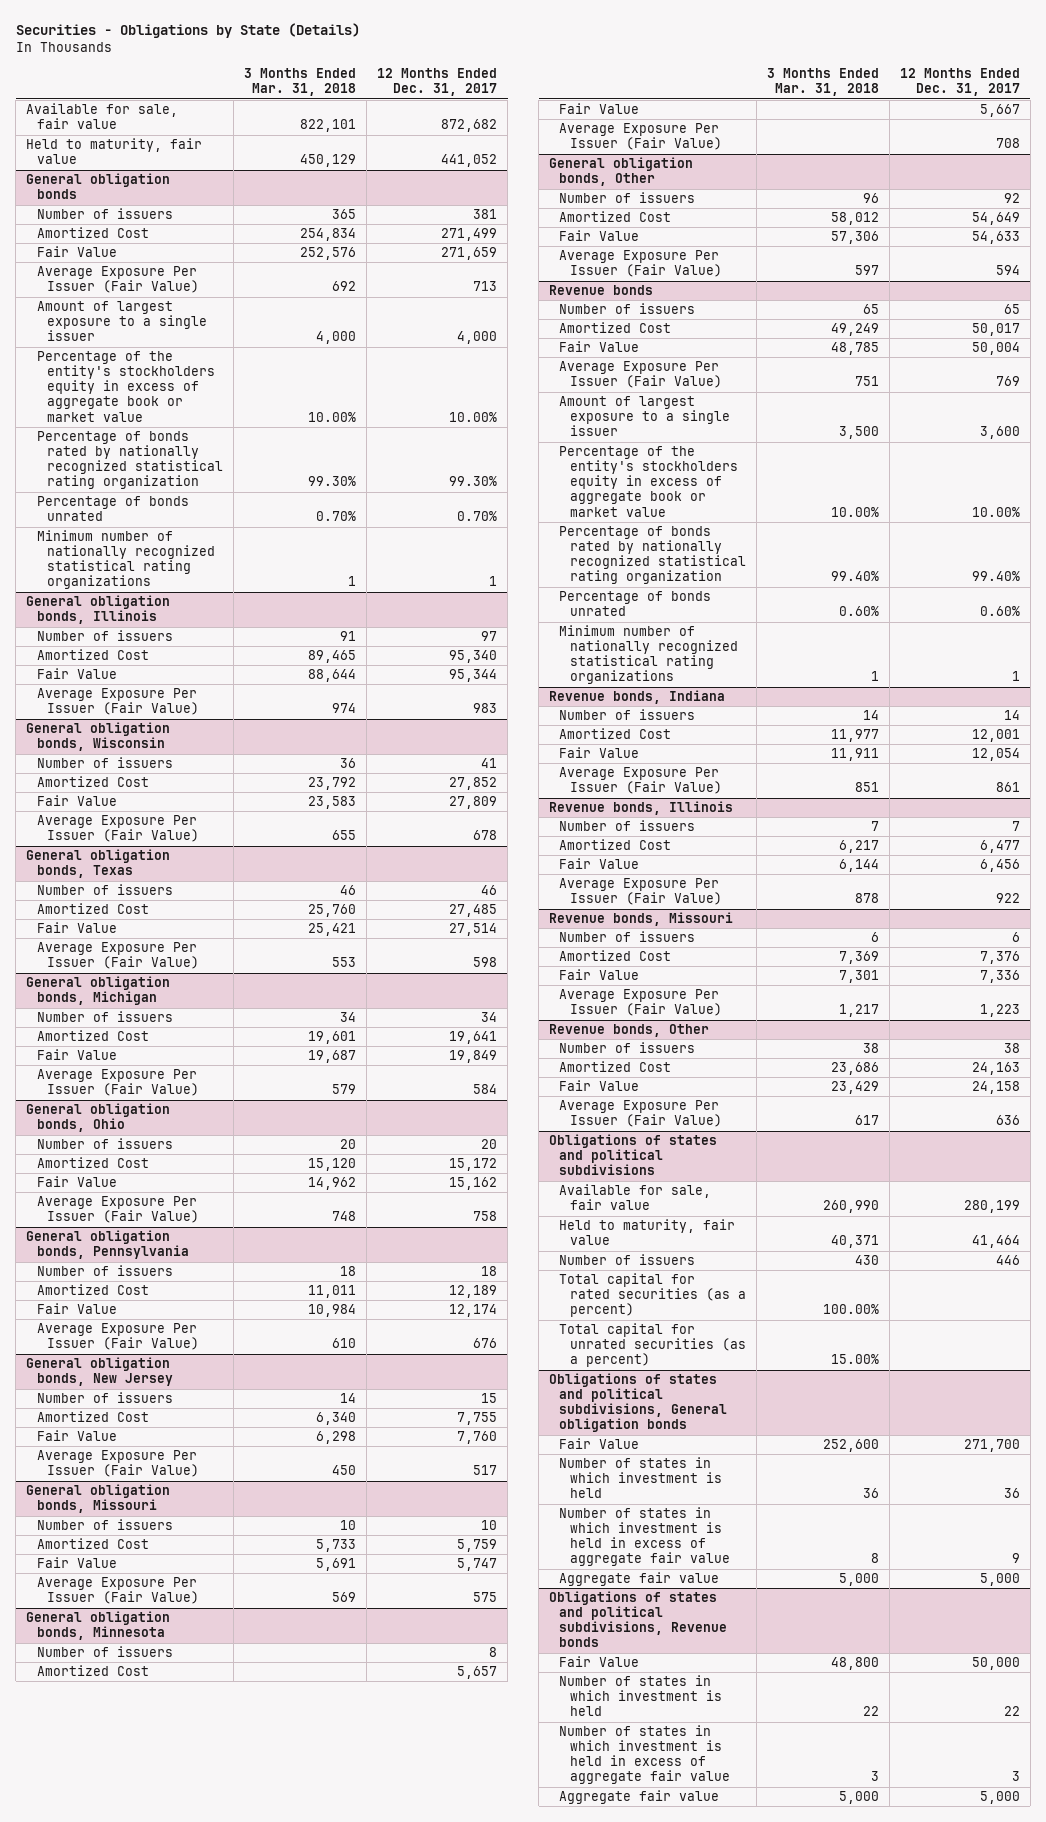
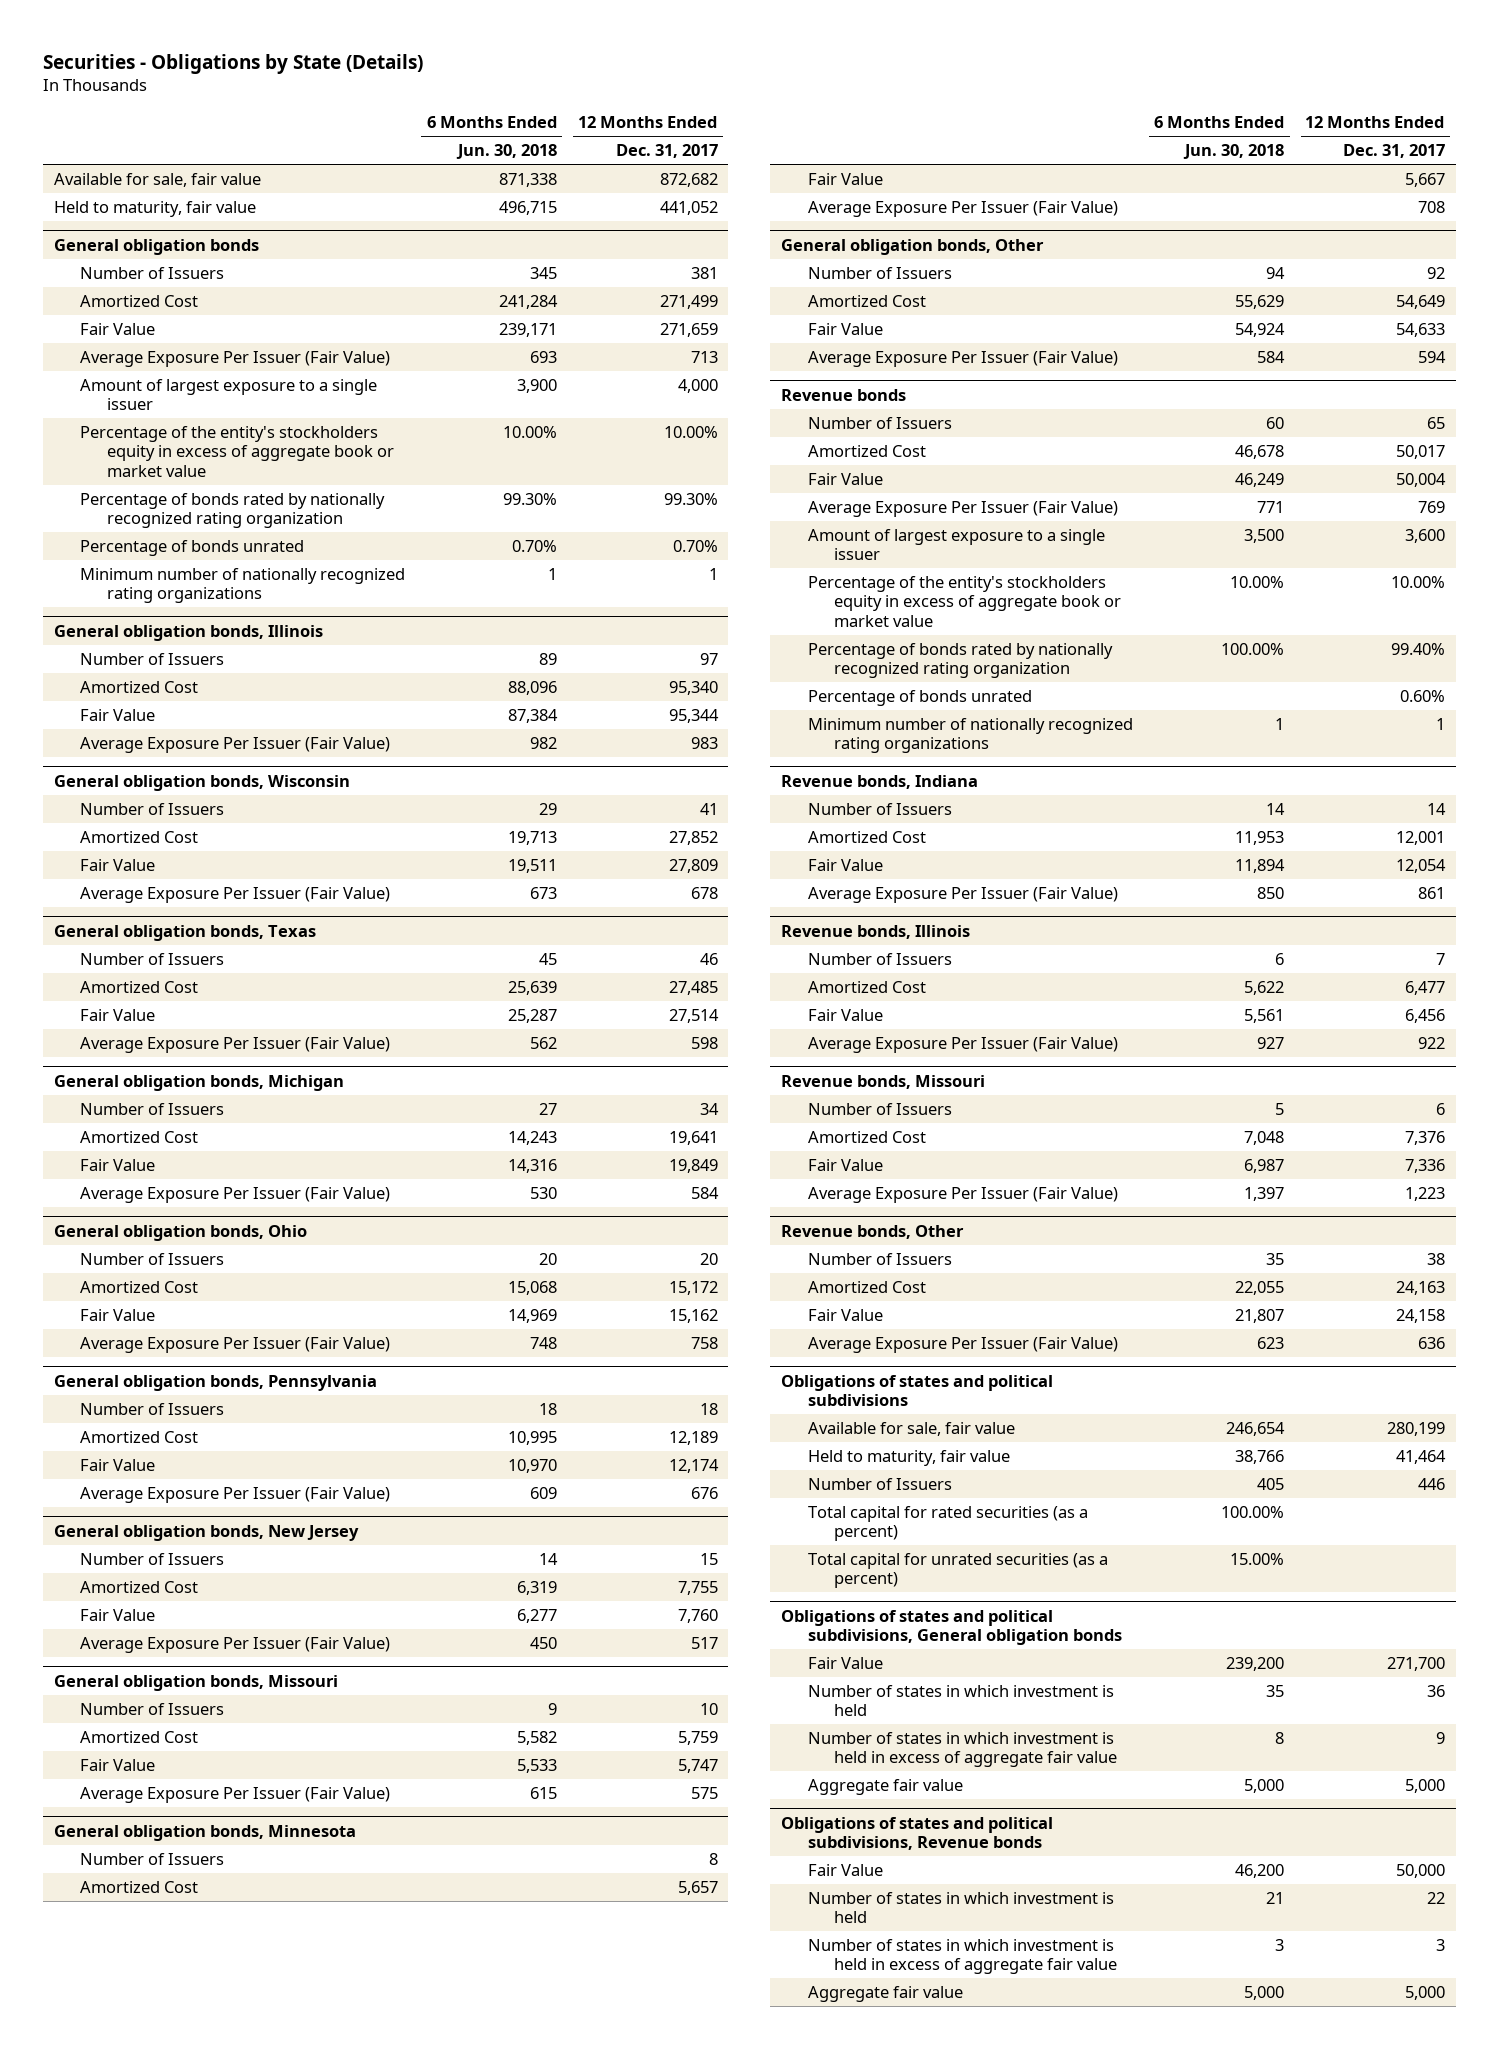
- | 3 Months Ended Mar. 31, 2018 | 12 Months Ended Dec. 31, 2017
+ | 6 Months Ended Jun. 30, 2018 | 12 Months Ended Dec. 31, 2017
@ General obligation bonds
- Number of issuers | 365 | 381
+ Number of Issuers | 345 | 381
- Percentage of bonds rated by nationally recognized statistical rating organization | 99.30% | 99.30%
+ Percentage of bonds rated by nationally recognized rating organization | 99.30% | 99.30%
- Minimum number of nationally recognized statistical rating organizations | 1 | 1
+ Minimum number of nationally recognized rating organizations | 1 | 1
@ General obligation bonds, Illinois
- Number of issuers | 91 | 97
+ Number of Issuers | 89 | 97
@ General obligation bonds, Wisconsin
- Number of issuers | 36 | 41
+ Number of Issuers | 29 | 41
@ General obligation bonds, Texas
- Number of issuers | 46 | 46
+ Number of Issuers | 45 | 46
@ General obligation bonds, Michigan
- Number of issuers | 34 | 34
+ Number of Issuers | 27 | 34
@ General obligation bonds, Ohio
- Number of issuers | 20 | 20
+ Number of Issuers | 20 | 20
@ General obligation bonds, Pennsylvania
- Number of issuers | 18 | 18
+ Number of Issuers | 18 | 18
@ General obligation bonds, New Jersey
- Number of issuers | 14 | 15
+ Number of Issuers | 14 | 15
@ General obligation bonds, Missouri
- Number of issuers | 10 | 10
+ Number of Issuers | 9 | 10
@ General obligation bonds, Minnesota
- Number of issuers | | 8
+ Number of Issuers | | 8
@ General obligation bonds, Other
- Number of issuers | 96 | 92
+ Number of Issuers | 94 | 92
@ Revenue bonds
- Number of issuers | 65 | 65
+ Number of Issuers | 60 | 65
- Percentage of bonds rated by nationally recognized statistical rating organization | 99.40% | 99.40%
+ Percentage of bonds rated by nationally recognized rating organization | 100.00% | 99.40%
- Minimum number of nationally recognized statistical rating organizations | 1 | 1
+ Minimum number of nationally recognized rating organizations | 1 | 1
@ Revenue bonds, Indiana
- Number of issuers | 14 | 14
+ Number of Issuers | 14 | 14
@ Revenue bonds, Illinois
- Number of issuers | 7 | 7
+ Number of Issuers | 6 | 7
@ Revenue bonds, Missouri
- Number of issuers | 6 | 6
+ Number of Issuers | 5 | 6
@ Revenue bonds, Other
- Number of issuers | 38 | 38
+ Number of Issuers | 35 | 38
@ Obligations of states and political subdivisions
- Number of issuers | 430 | 446
+ Number of Issuers | 405 | 446

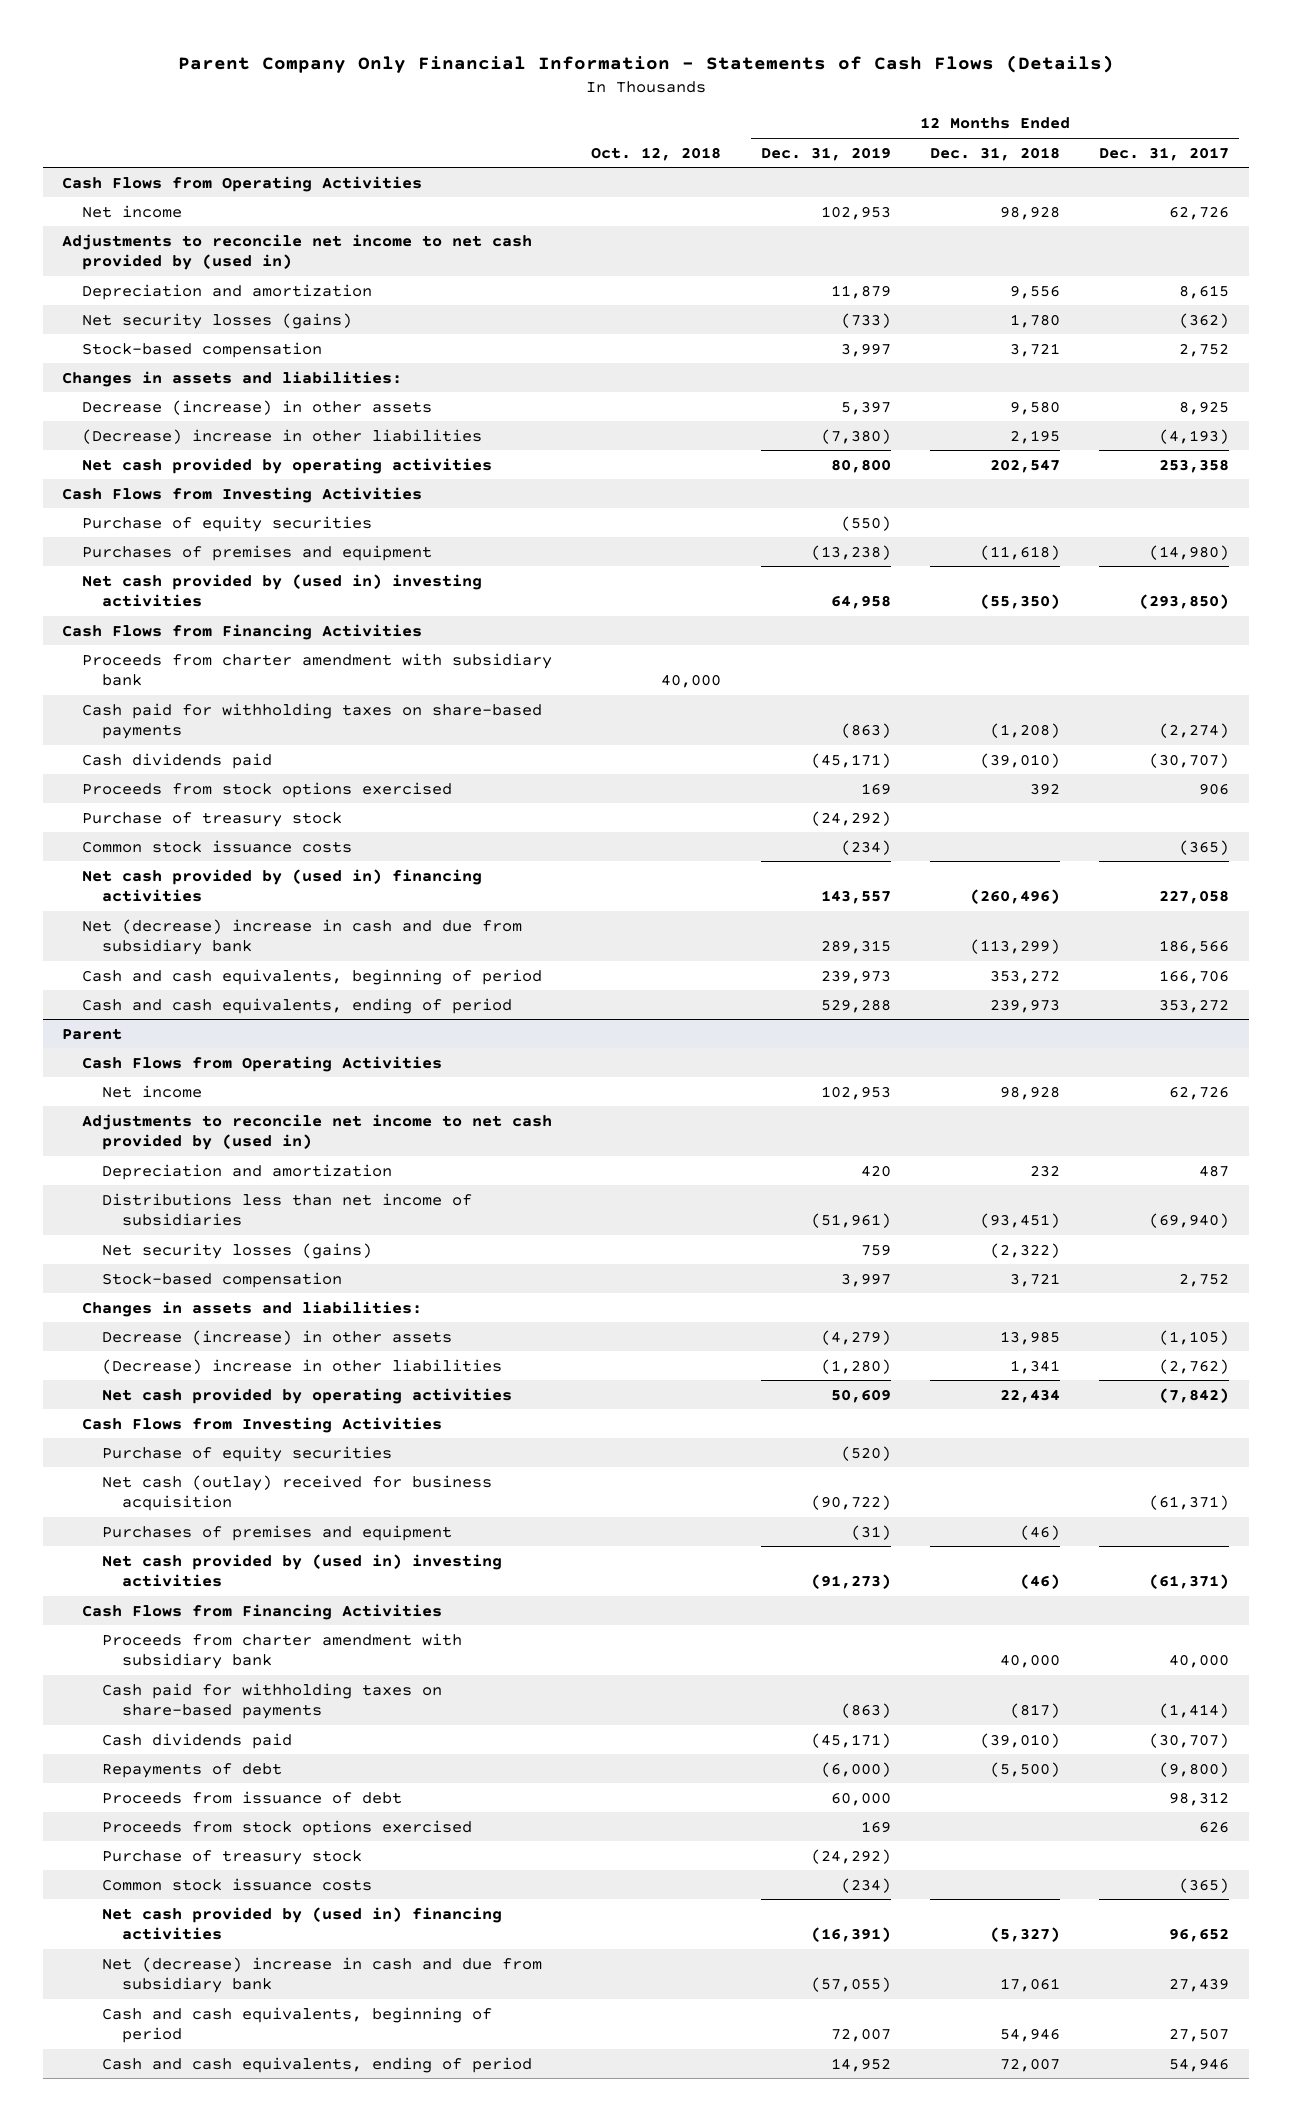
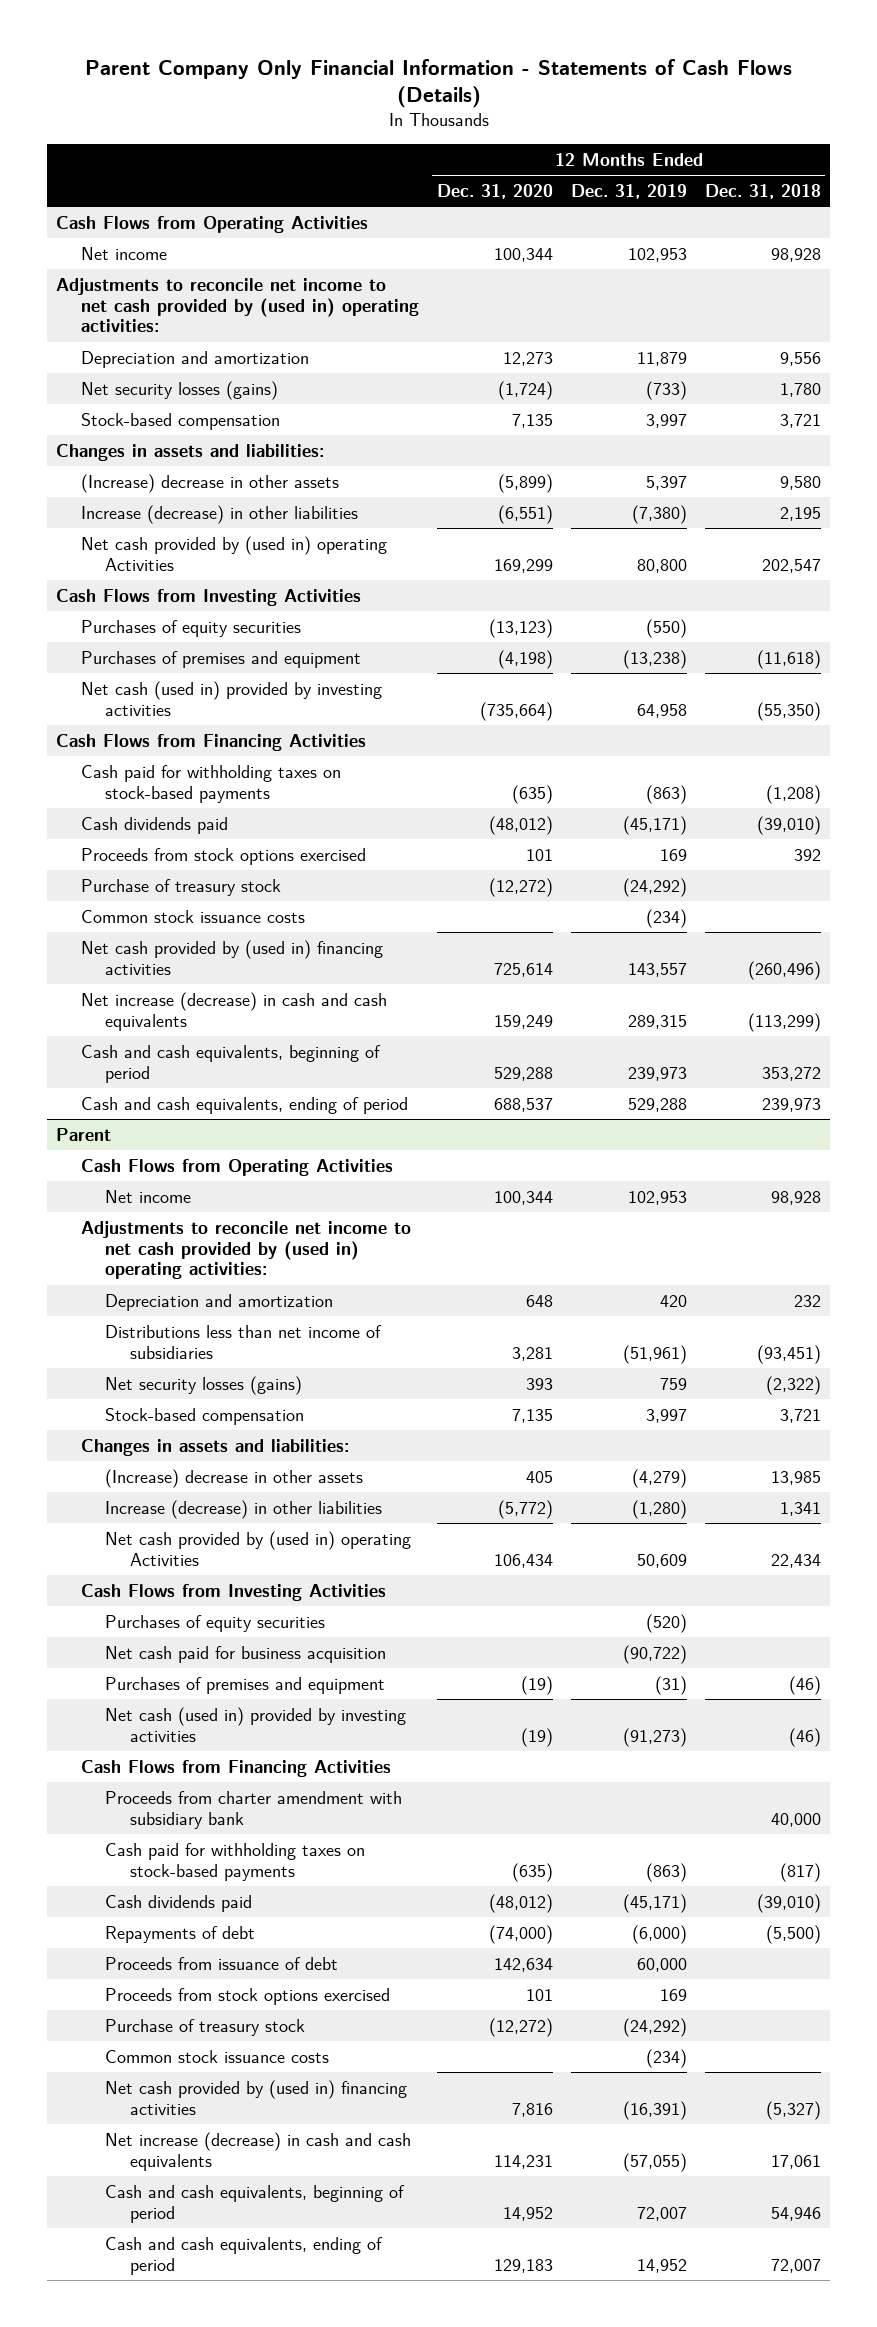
- | Oct. 12, 2018 | 12 Months Ended Dec. 31, 2019 | 12 Months Ended Dec. 31, 2018 | 12 Months Ended Dec. 31, 2017
+ | 12 Months Ended Dec. 31, 2020 | 12 Months Ended Dec. 31, 2019 | 12 Months Ended Dec. 31, 2018
- Adjustments to reconcile net income to net cash provided by (used in)
+ Adjustments to reconcile net income to net cash provided by (used in) operating activities:
- Decrease (increase) in other assets | | 5,397 | 9,580 | 8,925
- (Decrease) increase in other liabilities | | (7,380) | 2,195 | (4,193)
- Net cash provided by operating activities | | 80,800 | 202,547 | 253,358
+ (Increase) decrease in other assets | (5,899) | 5,397 | 9,580
+ Increase (decrease) in other liabilities | (6,551) | (7,380) | 2,195
+ Net cash provided by (used in) operating Activities | 169,299 | 80,800 | 202,547
- Purchase of equity securities | | (550) | |
+ Purchases of equity securities | (13,123) | (550) |
- Net cash provided by (used in) investing activities | | 64,958 | (55,350) | (293,850)
+ Net cash (used in) provided by investing activities | (735,664) | 64,958 | (55,350)
- Proceeds from charter amendment with subsidiary bank | 40,000 | | |
- Cash paid for withholding taxes on share-based payments | | (863) | (1,208) | (2,274)
+ Cash paid for withholding taxes on stock-based payments | (635) | (863) | (1,208)
- Net (decrease) increase in cash and due from subsidiary bank | | 289,315 | (113,299) | 186,566
+ Net increase (decrease) in cash and cash equivalents | 159,249 | 289,315 | (113,299)
@ Parent
- Adjustments to reconcile net income to net cash provided by (used in)
+ Adjustments to reconcile net income to net cash provided by (used in) operating activities:
- Decrease (increase) in other assets | | (4,279) | 13,985 | (1,105)
- (Decrease) increase in other liabilities | | (1,280) | 1,341 | (2,762)
- Net cash provided by operating activities | | 50,609 | 22,434 | (7,842)
+ (Increase) decrease in other assets | 405 | (4,279) | 13,985
+ Increase (decrease) in other liabilities | (5,772) | (1,280) | 1,341
+ Net cash provided by (used in) operating Activities | 106,434 | 50,609 | 22,434
- Purchase of equity securities | | (520) | |
- Net cash (outlay) received for business acquisition | | (90,722) | | (61,371)
+ Purchases of equity securities | | (520) |
+ Net cash paid for business acquisition | | (90,722) |
- Net cash provided by (used in) investing activities | | (91,273) | (46) | (61,371)
+ Net cash (used in) provided by investing activities | (19) | (91,273) | (46)
- Cash paid for withholding taxes on share-based payments | | (863) | (817) | (1,414)
+ Cash paid for withholding taxes on stock-based payments | (635) | (863) | (817)
- Net (decrease) increase in cash and due from subsidiary bank | | (57,055) | 17,061 | 27,439
+ Net increase (decrease) in cash and cash equivalents | 114,231 | (57,055) | 17,061

